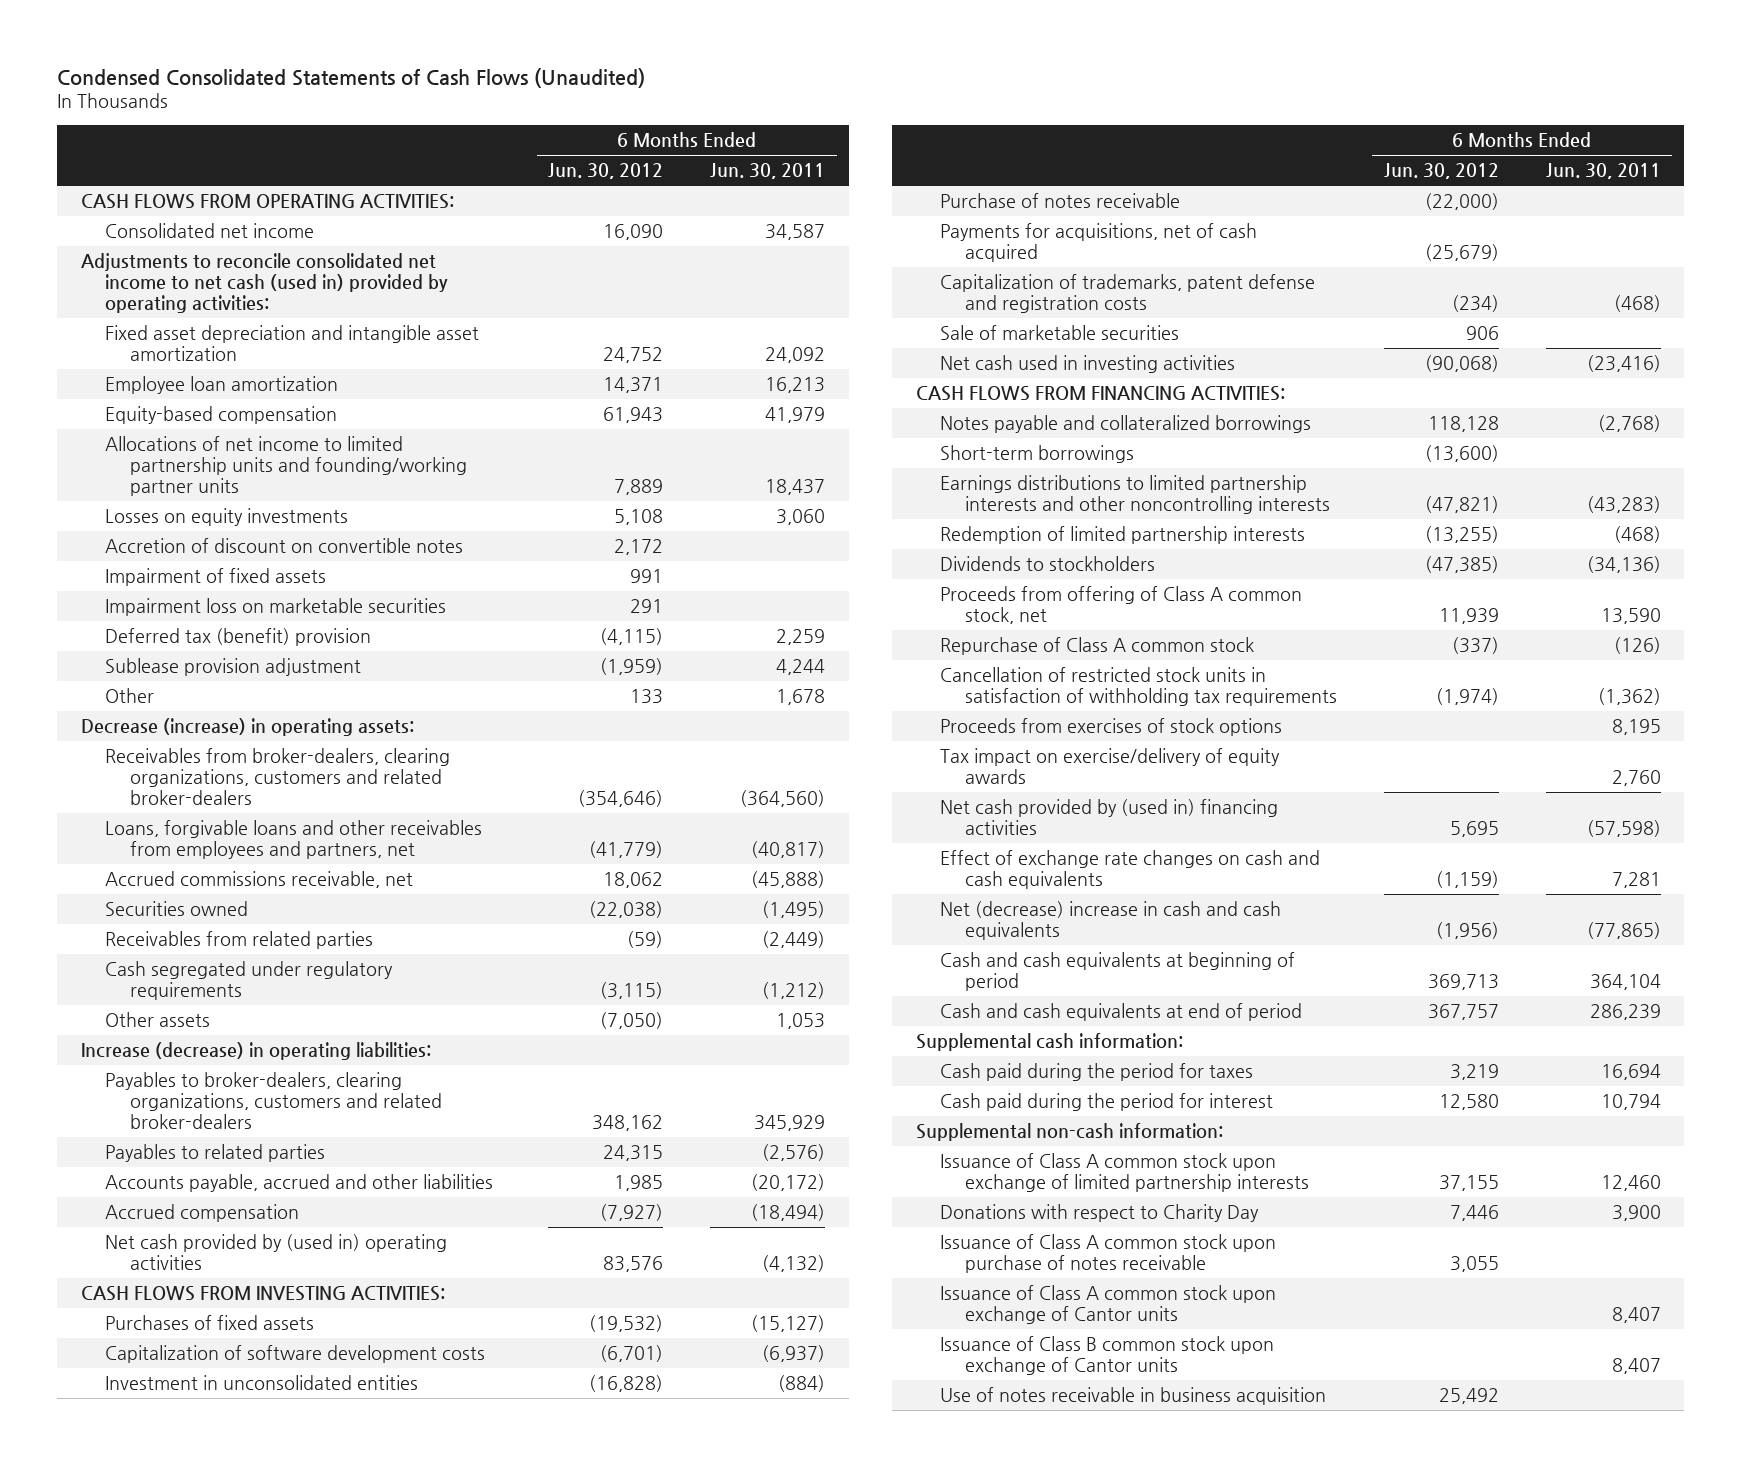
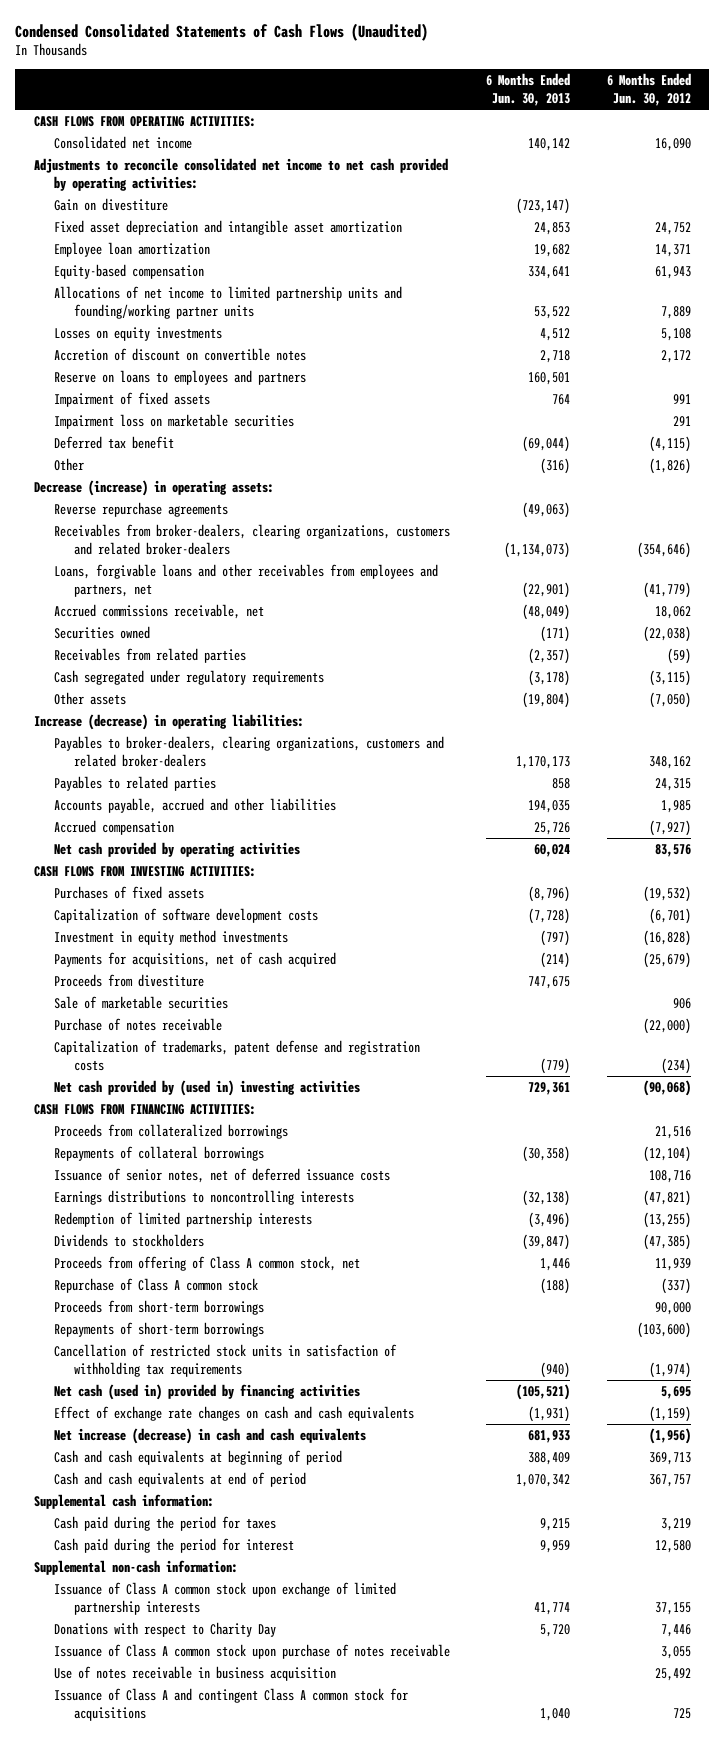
- | 6 Months Ended Jun. 30, 2012 | 6 Months Ended Jun. 30, 2011
+ | 6 Months Ended Jun. 30, 2013 | 6 Months Ended Jun. 30, 2012
- Adjustments to reconcile consolidated net income to net cash (used in) provided by operating activities:
+ Adjustments to reconcile consolidated net income to net cash provided by operating activities:
+ Gain on divestiture | (723,147) |
+ Reserve on loans to employees and partners | 160,501 |
- Deferred tax (benefit) provision | (4,115) | 2,259
- Sublease provision adjustment | (1,959) | 4,244
- Other | 133 | 1,678
+ Deferred tax benefit | (69,044) | (4,115)
+ Other | (316) | (1,826)
+ Reverse repurchase agreements | (49,063) |
- Net cash provided by (used in) operating activities | 83,576 | (4,132)
+ Net cash provided by operating activities | 60,024 | 83,576
- Investment in unconsolidated entities | (16,828) | (884)
+ Investment in equity method investments | (797) | (16,828)
+ Proceeds from divestiture | 747,675 |
- Net cash used in investing activities | (90,068) | (23,416)
moved down: Purchase of notes receivable | | (22,000)
moved down: Capitalization of trademarks, patent defense and registration costs | (779) | (234)
+ Net cash provided by (used in) investing activities | 729,361 | (90,068)
- Notes payable and collateralized borrowings | 118,128 | (2,768)
- Short-term borrowings | (13,600) |
- Earnings distributions to limited partnership interests and other noncontrolling interests | (47,821) | (43,283)
+ Proceeds from collateralized borrowings | | 21,516
+ Repayments of collateral borrowings | (30,358) | (12,104)
+ Issuance of senior notes, net of deferred issuance costs | | 108,716
+ Earnings distributions to noncontrolling interests | (32,138) | (47,821)
+ Proceeds from short-term borrowings | | 90,000
+ Repayments of short-term borrowings | | (103,600)
- Proceeds from exercises of stock options | | 8,195
- Tax impact on exercise/delivery of equity awards | | 2,760
- Net cash provided by (used in) financing activities | 5,695 | (57,598)
+ Net cash (used in) provided by financing activities | (105,521) | 5,695
- Net (decrease) increase in cash and cash equivalents | (1,956) | (77,865)
+ Net increase (decrease) in cash and cash equivalents | 681,933 | (1,956)
- Issuance of Class A common stock upon exchange of Cantor units | | 8,407
- Issuance of Class B common stock upon exchange of Cantor units | | 8,407
+ Issuance of Class A and contingent Class A common stock for acquisitions | 1,040 | 725

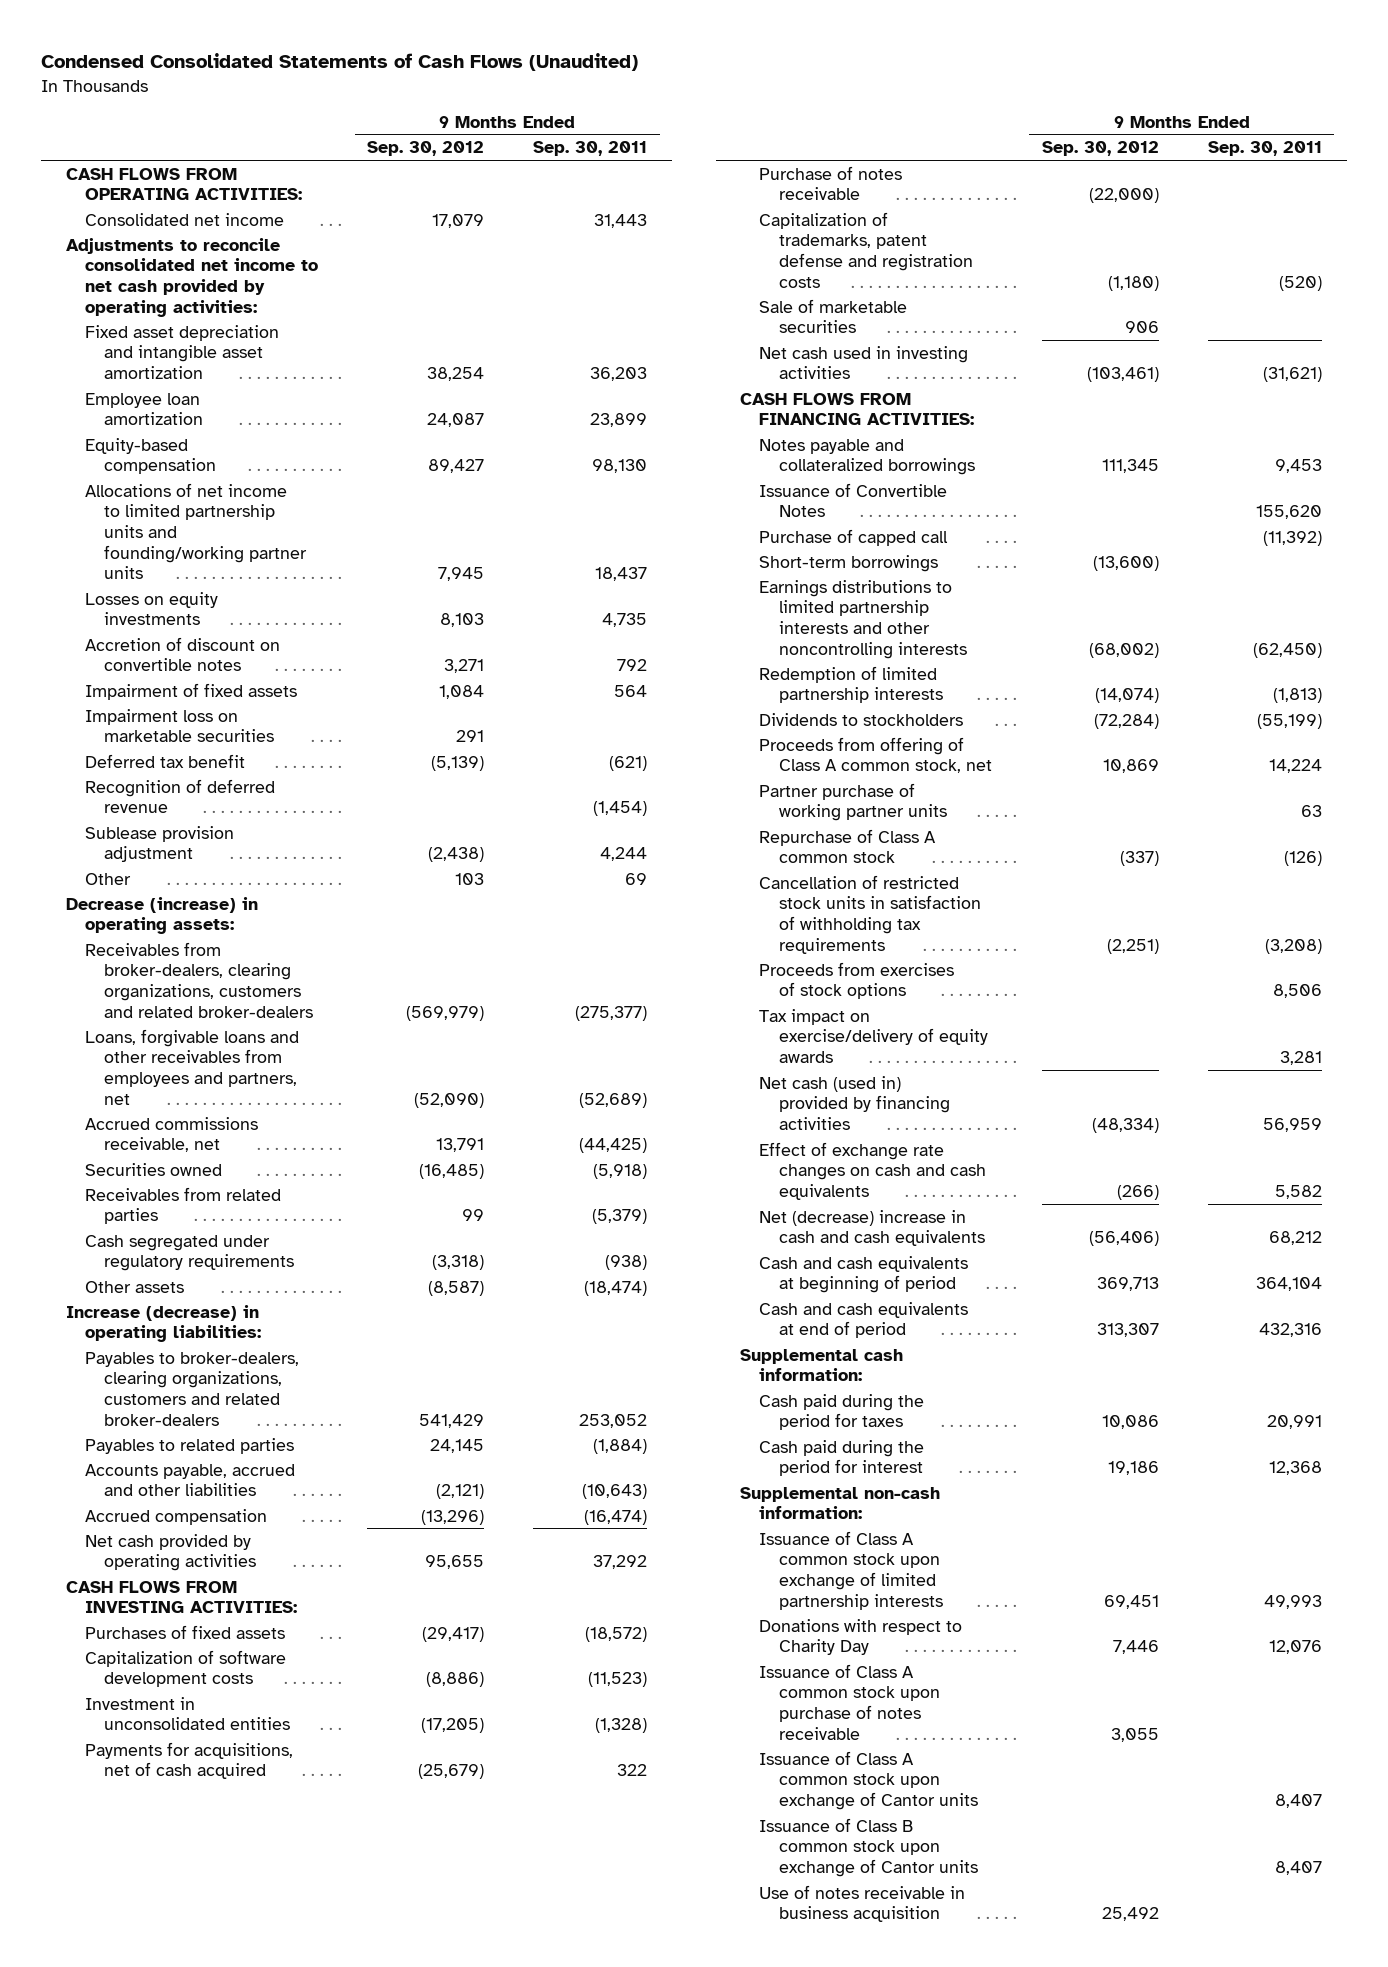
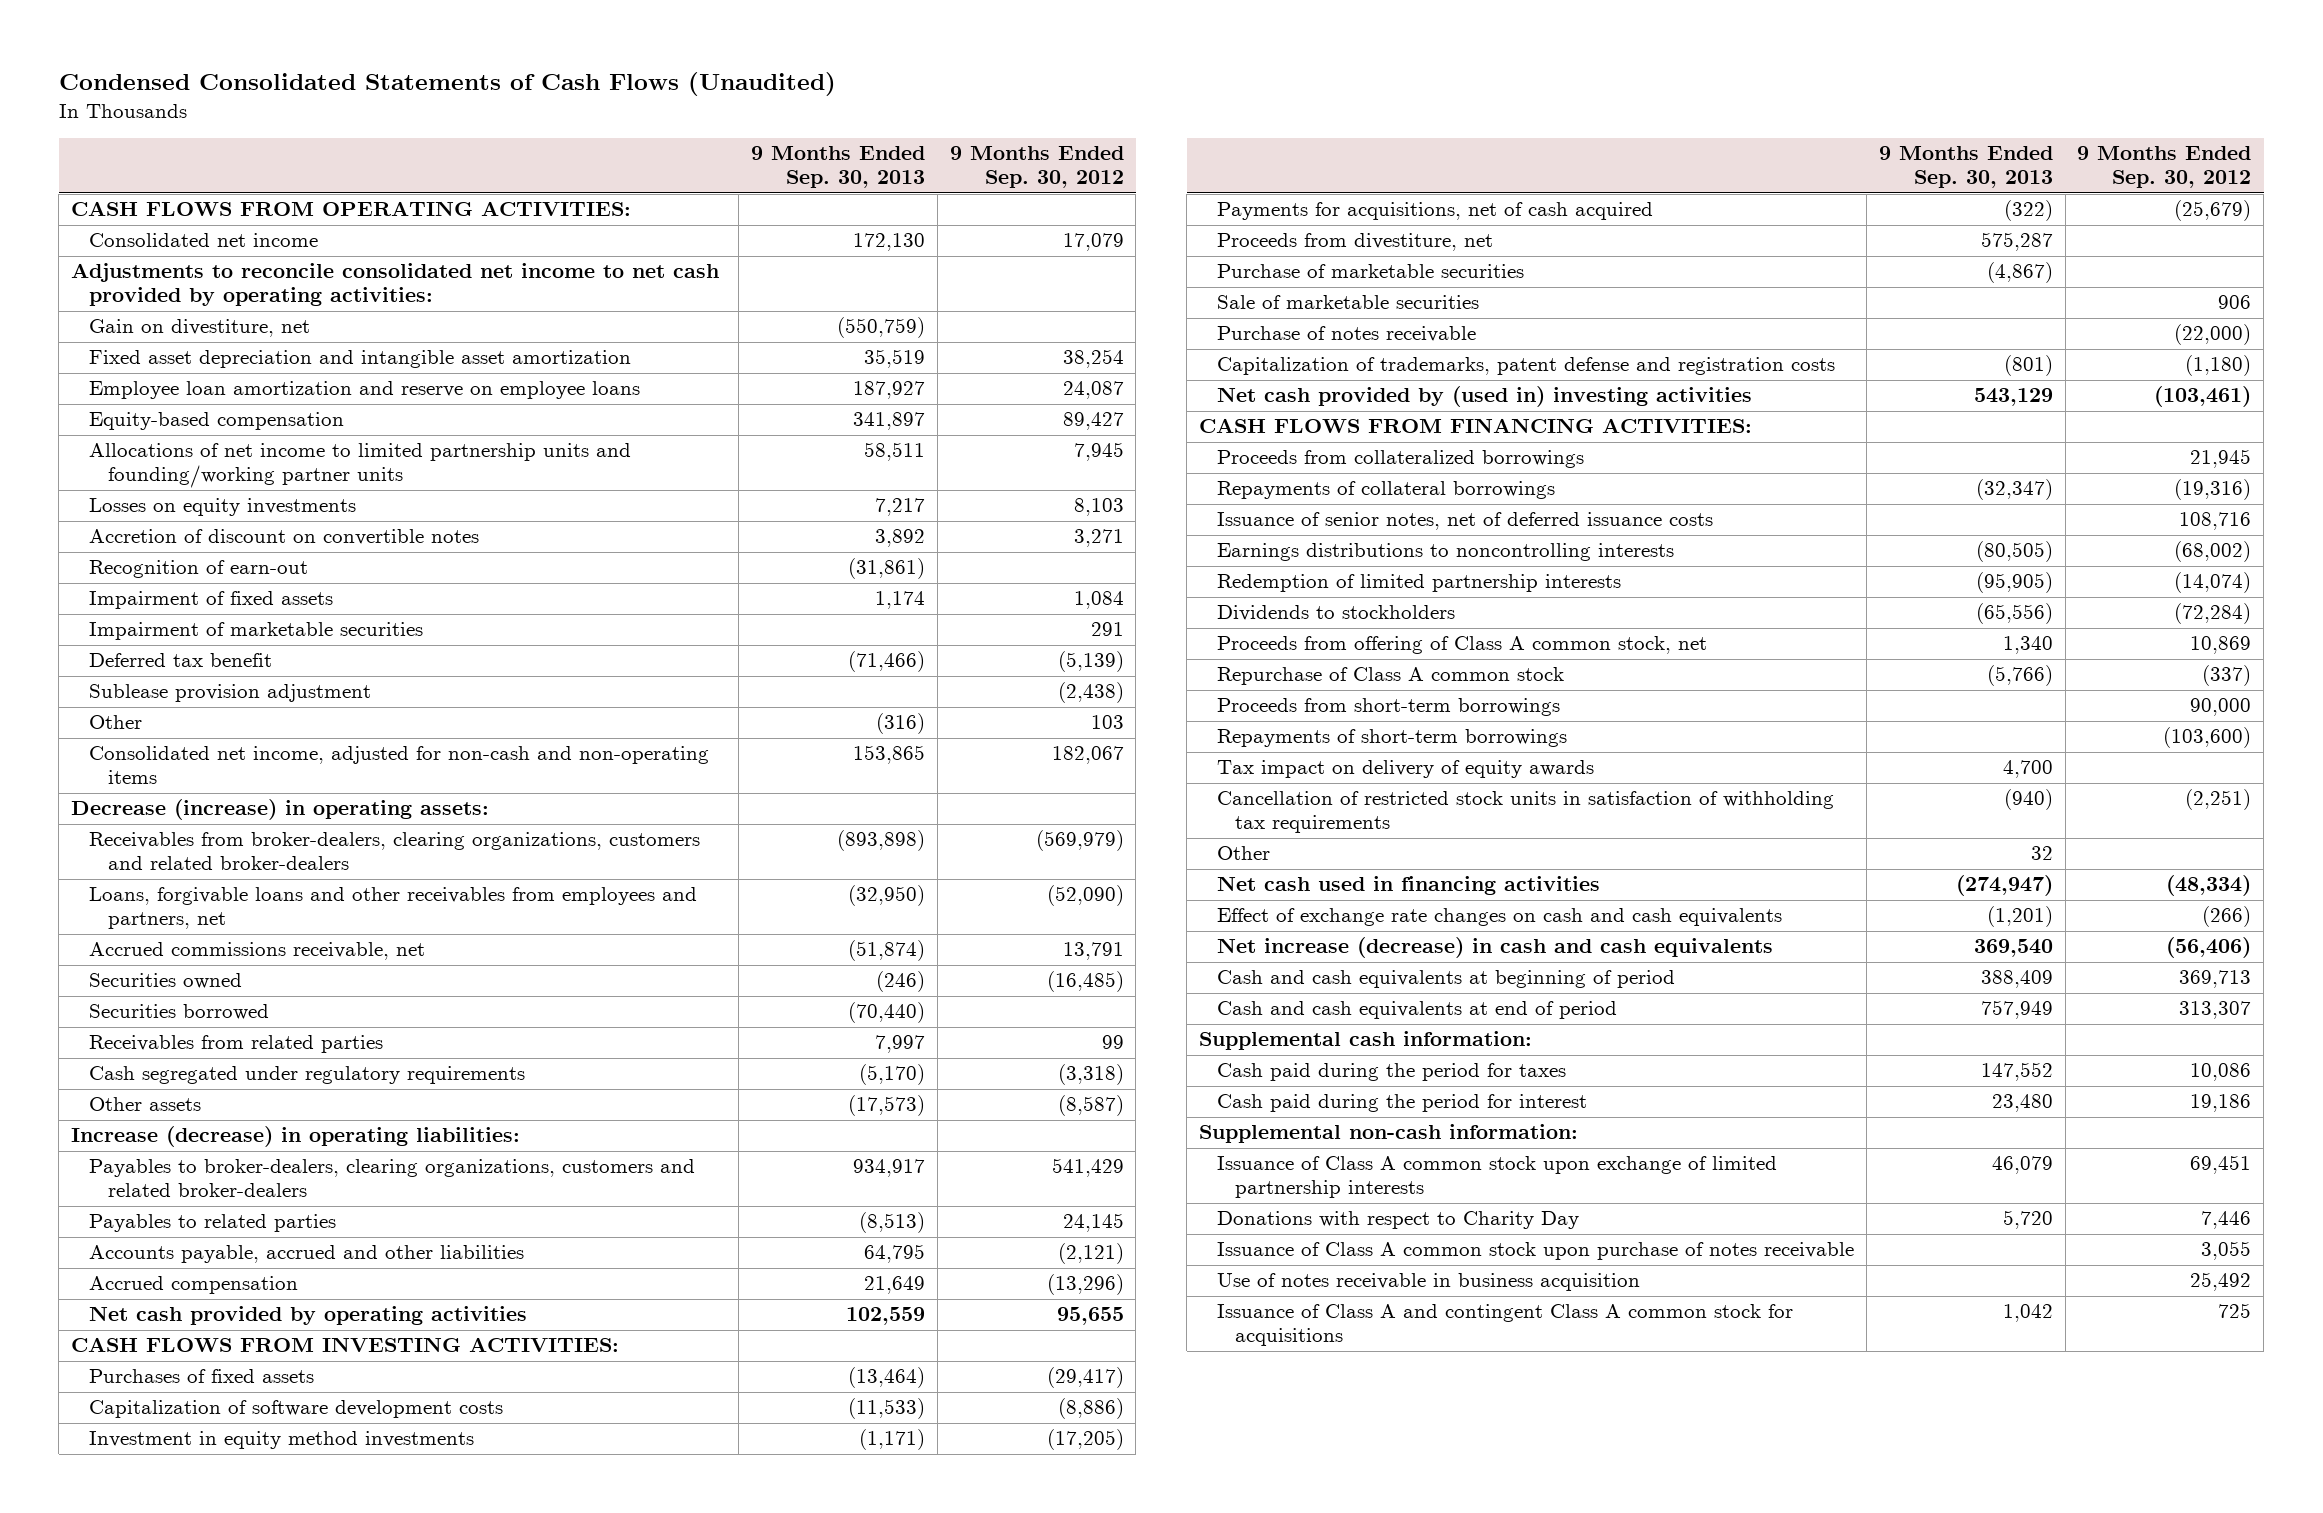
- | 9 Months Ended Sep. 30, 2012 | 9 Months Ended Sep. 30, 2011
+ | 9 Months Ended Sep. 30, 2013 | 9 Months Ended Sep. 30, 2012
+ Gain on divestiture, net | (550,759) |
- Employee loan amortization | 24,087 | 23,899
+ Employee loan amortization and reserve on employee loans | 187,927 | 24,087
+ Recognition of earn-out | (31,861) |
- Impairment loss on marketable securities | 291 |
+ Impairment of marketable securities | | 291
- Recognition of deferred revenue | | (1,454)
+ Consolidated net income, adjusted for non-cash and non-operating items | 153,865 | 182,067
+ Securities borrowed | (70,440) |
- Investment in unconsolidated entities | (17,205) | (1,328)
+ Investment in equity method investments | (1,171) | (17,205)
+ Proceeds from divestiture, net | 575,287 |
+ Purchase of marketable securities | (4,867) |
moved up: Sale of marketable securities | | 906
- Net cash used in investing activities | (103,461) | (31,621)
+ Net cash provided by (used in) investing activities | 543,129 | (103,461)
- Notes payable and collateralized borrowings | 111,345 | 9,453
- Issuance of Convertible Notes | | 155,620
- Purchase of capped call | | (11,392)
- Short-term borrowings | (13,600) |
- Earnings distributions to limited partnership interests and other noncontrolling interests | (68,002) | (62,450)
+ Proceeds from collateralized borrowings | | 21,945
+ Repayments of collateral borrowings | (32,347) | (19,316)
+ Issuance of senior notes, net of deferred issuance costs | | 108,716
+ Earnings distributions to noncontrolling interests | (80,505) | (68,002)
- Partner purchase of working partner units | | 63
+ Proceeds from short-term borrowings | | 90,000
+ Repayments of short-term borrowings | | (103,600)
+ Tax impact on delivery of equity awards | 4,700 |
- Proceeds from exercises of stock options | | 8,506
- Tax impact on exercise/delivery of equity awards | | 3,281
- Net cash (used in) provided by financing activities | (48,334) | 56,959
+ Other | 32 |
+ Net cash used in financing activities | (274,947) | (48,334)
- Net (decrease) increase in cash and cash equivalents | (56,406) | 68,212
+ Net increase (decrease) in cash and cash equivalents | 369,540 | (56,406)
- Issuance of Class A common stock upon exchange of Cantor units | | 8,407
- Issuance of Class B common stock upon exchange of Cantor units | | 8,407
+ Issuance of Class A and contingent Class A common stock for acquisitions | 1,042 | 725

